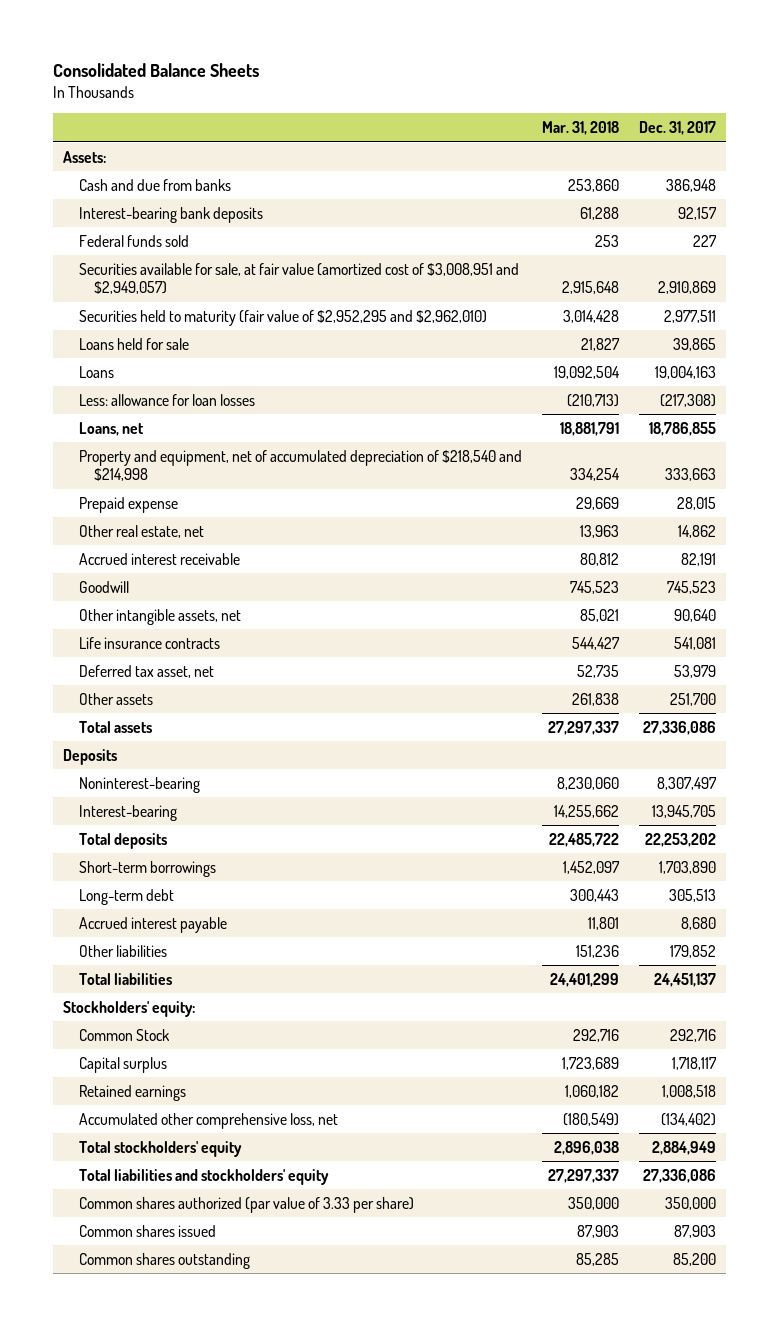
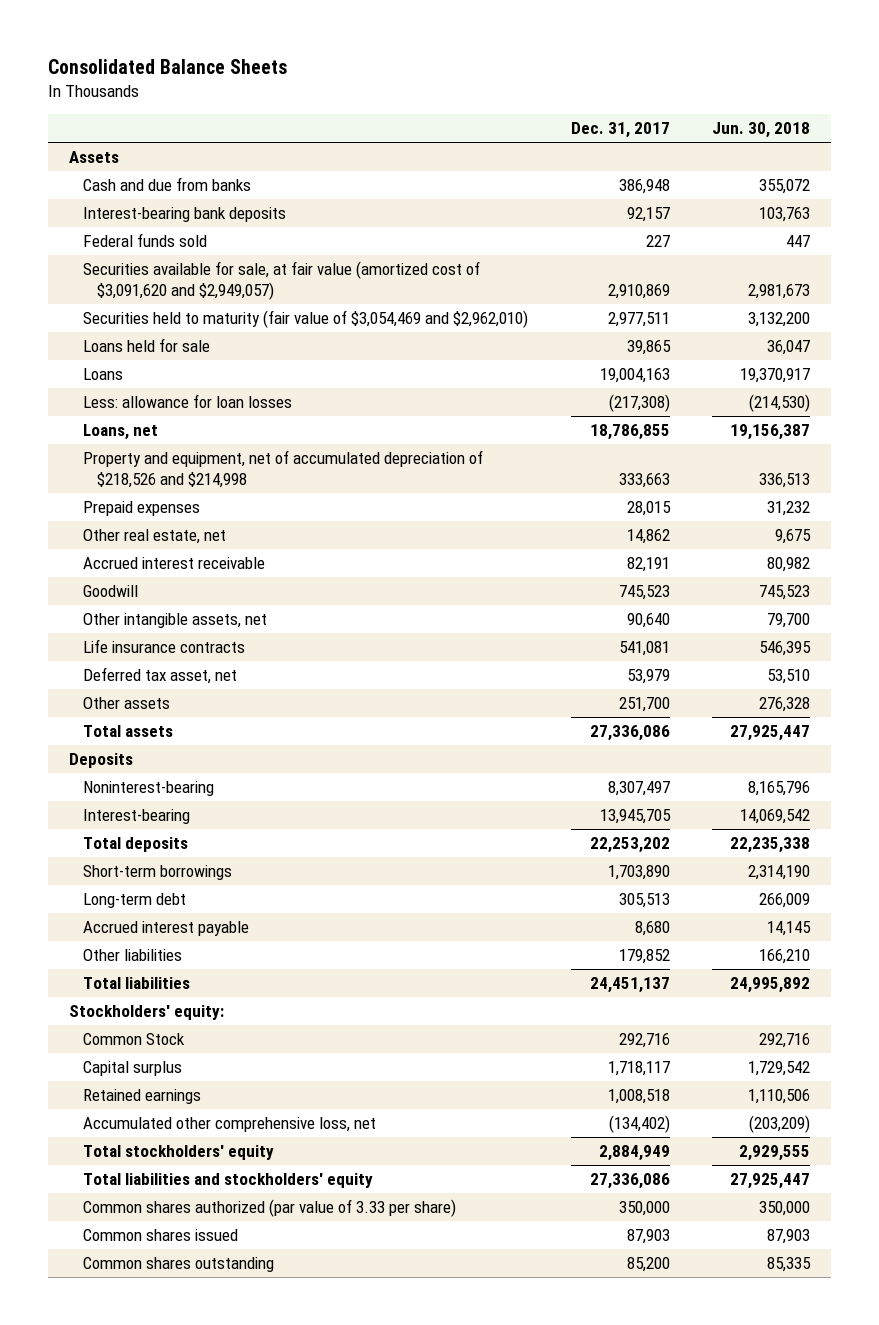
- | Mar. 31, 2018 | Dec. 31, 2017
+ | Dec. 31, 2017 | Jun. 30, 2018
- Assets:
+ Assets
- Securities available for sale, at fair value (amortized cost of $3,008,951 and $2,949,057) | 2,915,648 | 2,910,869
- Securities held to maturity (fair value of $2,952,295 and $2,962,010) | 3,014,428 | 2,977,511
+ Securities available for sale, at fair value (amortized cost of $3,091,620 and $2,949,057) | 2,910,869 | 2,981,673
+ Securities held to maturity (fair value of $3,054,469 and $2,962,010) | 2,977,511 | 3,132,200
- Property and equipment, net of accumulated depreciation of $218,540 and $214,998 | 334,254 | 333,663
- Prepaid expense | 29,669 | 28,015
+ Property and equipment, net of accumulated depreciation of $218,526 and $214,998 | 333,663 | 336,513
+ Prepaid expenses | 28,015 | 31,232

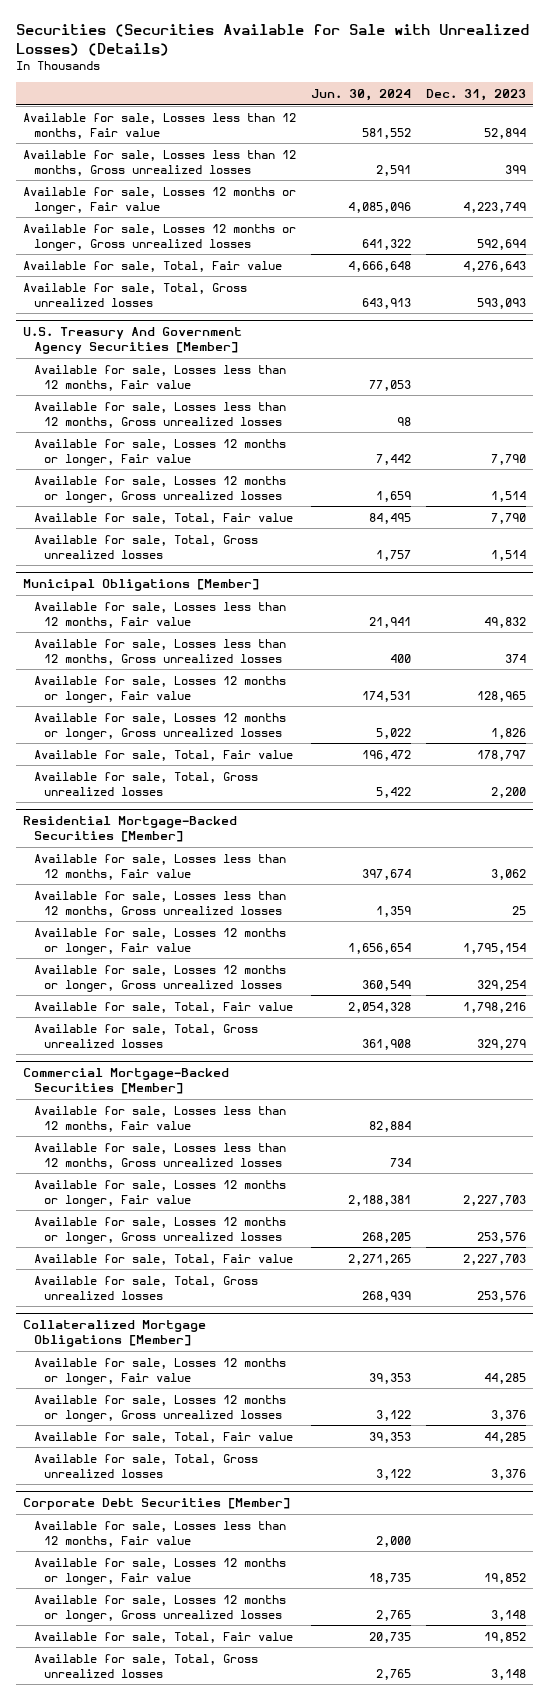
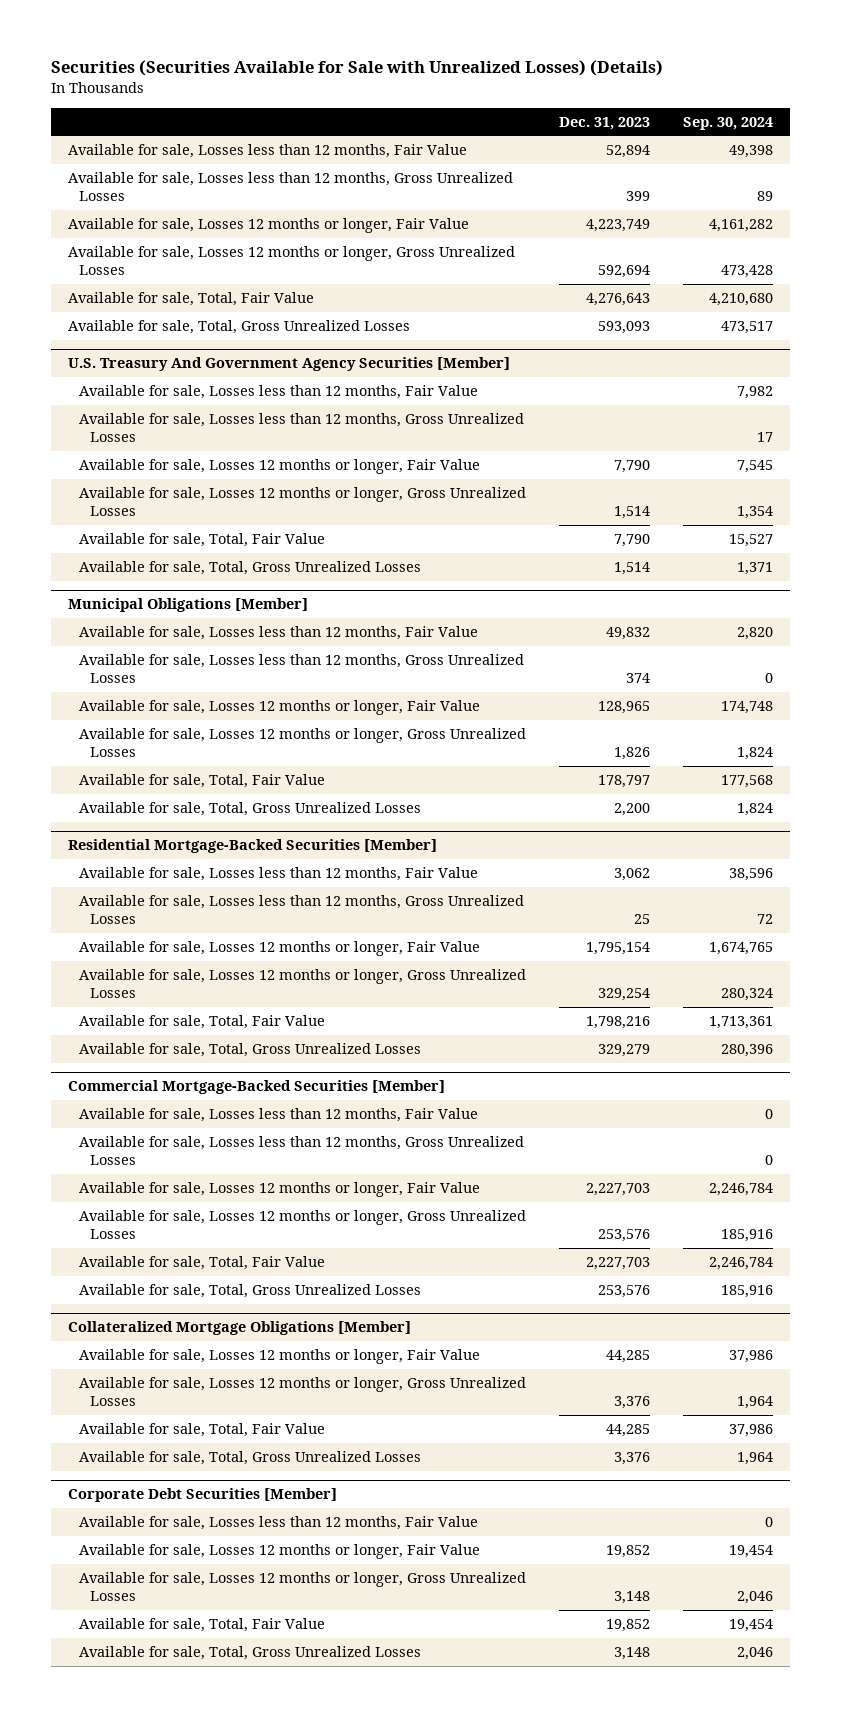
- | Jun. 30, 2024 | Dec. 31, 2023
+ | Dec. 31, 2023 | Sep. 30, 2024
- Available for sale, Losses less than 12 months, Fair value | 581,552 | 52,894
- Available for sale, Losses less than 12 months, Gross unrealized losses | 2,591 | 399
- Available for sale, Losses 12 months or longer, Fair value | 4,085,096 | 4,223,749
- Available for sale, Losses 12 months or longer, Gross unrealized losses | 641,322 | 592,694
- Available for sale, Total, Fair value | 4,666,648 | 4,276,643
- Available for sale, Total, Gross unrealized losses | 643,913 | 593,093
+ Available for sale, Losses less than 12 months, Fair Value | 52,894 | 49,398
+ Available for sale, Losses less than 12 months, Gross Unrealized Losses | 399 | 89
+ Available for sale, Losses 12 months or longer, Fair Value | 4,223,749 | 4,161,282
+ Available for sale, Losses 12 months or longer, Gross Unrealized Losses | 592,694 | 473,428
+ Available for sale, Total, Fair Value | 4,276,643 | 4,210,680
+ Available for sale, Total, Gross Unrealized Losses | 593,093 | 473,517
@ U.S. Treasury And Government Agency Securities [Member]
- Available for sale, Losses less than 12 months, Fair value | 77,053 |
- Available for sale, Losses less than 12 months, Gross unrealized losses | 98 |
- Available for sale, Losses 12 months or longer, Fair value | 7,442 | 7,790
- Available for sale, Losses 12 months or longer, Gross unrealized losses | 1,659 | 1,514
- Available for sale, Total, Fair value | 84,495 | 7,790
- Available for sale, Total, Gross unrealized losses | 1,757 | 1,514
+ Available for sale, Losses less than 12 months, Fair Value | | 7,982
+ Available for sale, Losses less than 12 months, Gross Unrealized Losses | | 17
+ Available for sale, Losses 12 months or longer, Fair Value | 7,790 | 7,545
+ Available for sale, Losses 12 months or longer, Gross Unrealized Losses | 1,514 | 1,354
+ Available for sale, Total, Fair Value | 7,790 | 15,527
+ Available for sale, Total, Gross Unrealized Losses | 1,514 | 1,371
@ Municipal Obligations [Member]
- Available for sale, Losses less than 12 months, Fair value | 21,941 | 49,832
- Available for sale, Losses less than 12 months, Gross unrealized losses | 400 | 374
- Available for sale, Losses 12 months or longer, Fair value | 174,531 | 128,965
- Available for sale, Losses 12 months or longer, Gross unrealized losses | 5,022 | 1,826
- Available for sale, Total, Fair value | 196,472 | 178,797
- Available for sale, Total, Gross unrealized losses | 5,422 | 2,200
+ Available for sale, Losses less than 12 months, Fair Value | 49,832 | 2,820
+ Available for sale, Losses less than 12 months, Gross Unrealized Losses | 374 | 0
+ Available for sale, Losses 12 months or longer, Fair Value | 128,965 | 174,748
+ Available for sale, Losses 12 months or longer, Gross Unrealized Losses | 1,826 | 1,824
+ Available for sale, Total, Fair Value | 178,797 | 177,568
+ Available for sale, Total, Gross Unrealized Losses | 2,200 | 1,824
@ Residential Mortgage-Backed Securities [Member]
- Available for sale, Losses less than 12 months, Fair value | 397,674 | 3,062
- Available for sale, Losses less than 12 months, Gross unrealized losses | 1,359 | 25
- Available for sale, Losses 12 months or longer, Fair value | 1,656,654 | 1,795,154
- Available for sale, Losses 12 months or longer, Gross unrealized losses | 360,549 | 329,254
- Available for sale, Total, Fair value | 2,054,328 | 1,798,216
- Available for sale, Total, Gross unrealized losses | 361,908 | 329,279
+ Available for sale, Losses less than 12 months, Fair Value | 3,062 | 38,596
+ Available for sale, Losses less than 12 months, Gross Unrealized Losses | 25 | 72
+ Available for sale, Losses 12 months or longer, Fair Value | 1,795,154 | 1,674,765
+ Available for sale, Losses 12 months or longer, Gross Unrealized Losses | 329,254 | 280,324
+ Available for sale, Total, Fair Value | 1,798,216 | 1,713,361
+ Available for sale, Total, Gross Unrealized Losses | 329,279 | 280,396
@ Commercial Mortgage-Backed Securities [Member]
- Available for sale, Losses less than 12 months, Fair value | 82,884 |
- Available for sale, Losses less than 12 months, Gross unrealized losses | 734 |
- Available for sale, Losses 12 months or longer, Fair value | 2,188,381 | 2,227,703
- Available for sale, Losses 12 months or longer, Gross unrealized losses | 268,205 | 253,576
- Available for sale, Total, Fair value | 2,271,265 | 2,227,703
- Available for sale, Total, Gross unrealized losses | 268,939 | 253,576
+ Available for sale, Losses less than 12 months, Fair Value | | 0
+ Available for sale, Losses less than 12 months, Gross Unrealized Losses | | 0
+ Available for sale, Losses 12 months or longer, Fair Value | 2,227,703 | 2,246,784
+ Available for sale, Losses 12 months or longer, Gross Unrealized Losses | 253,576 | 185,916
+ Available for sale, Total, Fair Value | 2,227,703 | 2,246,784
+ Available for sale, Total, Gross Unrealized Losses | 253,576 | 185,916
@ Collateralized Mortgage Obligations [Member]
- Available for sale, Losses 12 months or longer, Fair value | 39,353 | 44,285
- Available for sale, Losses 12 months or longer, Gross unrealized losses | 3,122 | 3,376
- Available for sale, Total, Fair value | 39,353 | 44,285
- Available for sale, Total, Gross unrealized losses | 3,122 | 3,376
+ Available for sale, Losses 12 months or longer, Fair Value | 44,285 | 37,986
+ Available for sale, Losses 12 months or longer, Gross Unrealized Losses | 3,376 | 1,964
+ Available for sale, Total, Fair Value | 44,285 | 37,986
+ Available for sale, Total, Gross Unrealized Losses | 3,376 | 1,964
@ Corporate Debt Securities [Member]
- Available for sale, Losses less than 12 months, Fair value | 2,000 |
- Available for sale, Losses 12 months or longer, Fair value | 18,735 | 19,852
- Available for sale, Losses 12 months or longer, Gross unrealized losses | 2,765 | 3,148
- Available for sale, Total, Fair value | 20,735 | 19,852
- Available for sale, Total, Gross unrealized losses | 2,765 | 3,148
+ Available for sale, Losses less than 12 months, Fair Value | | 0
+ Available for sale, Losses 12 months or longer, Fair Value | 19,852 | 19,454
+ Available for sale, Losses 12 months or longer, Gross Unrealized Losses | 3,148 | 2,046
+ Available for sale, Total, Fair Value | 19,852 | 19,454
+ Available for sale, Total, Gross Unrealized Losses | 3,148 | 2,046

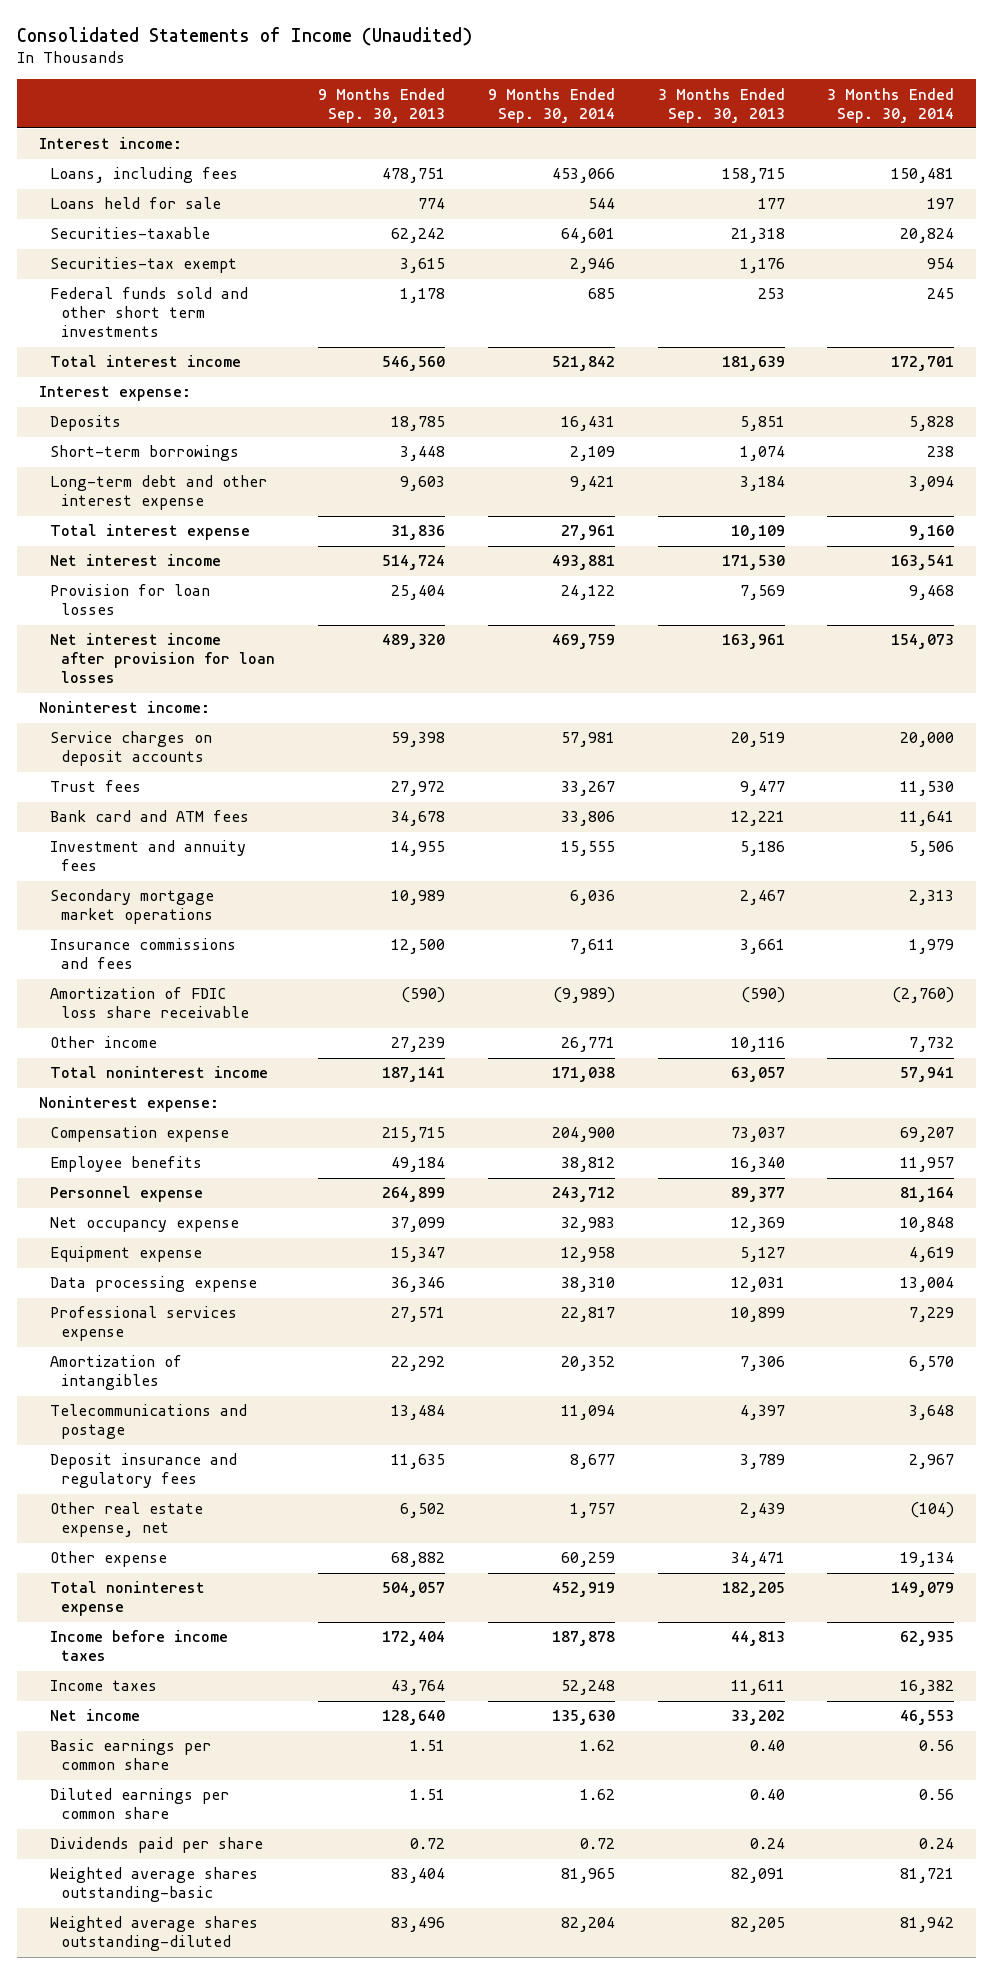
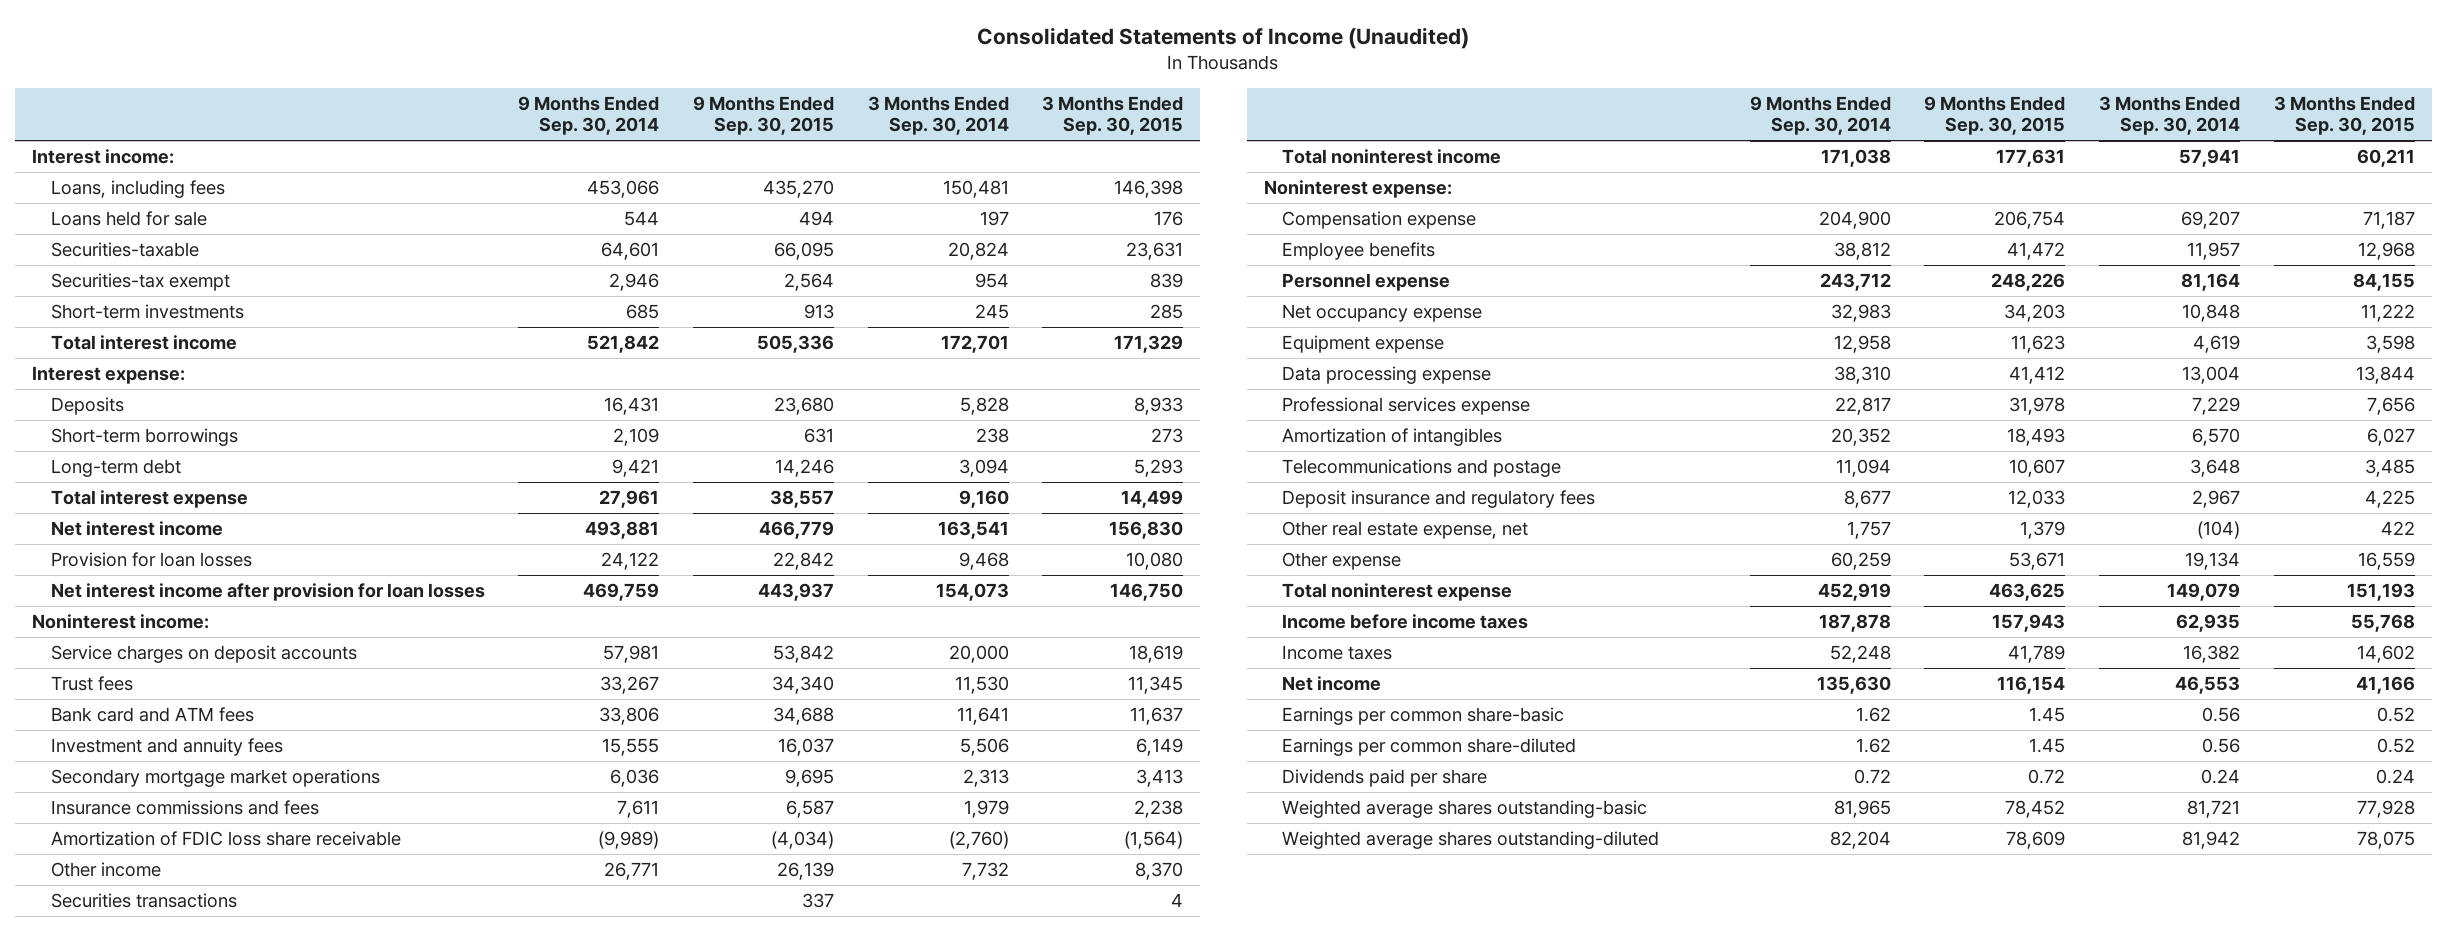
- | 9 Months Ended Sep. 30, 2013 | 9 Months Ended Sep. 30, 2014 | 3 Months Ended Sep. 30, 2013 | 3 Months Ended Sep. 30, 2014
+ | 9 Months Ended Sep. 30, 2014 | 9 Months Ended Sep. 30, 2015 | 3 Months Ended Sep. 30, 2014 | 3 Months Ended Sep. 30, 2015
- Federal funds sold and other short term investments | 1,178 | 685 | 253 | 245
+ Short-term investments | 685 | 913 | 245 | 285
- Long-term debt and other interest expense | 9,603 | 9,421 | 3,184 | 3,094
+ Long-term debt | 9,421 | 14,246 | 3,094 | 5,293
+ Securities transactions | | 337 | | 4
- Basic earnings per common share | 1.51 | 1.62 | 0.40 | 0.56
- Diluted earnings per common share | 1.51 | 1.62 | 0.40 | 0.56
+ Earnings per common share-basic | 1.62 | 1.45 | 0.56 | 0.52
+ Earnings per common share-diluted | 1.62 | 1.45 | 0.56 | 0.52

